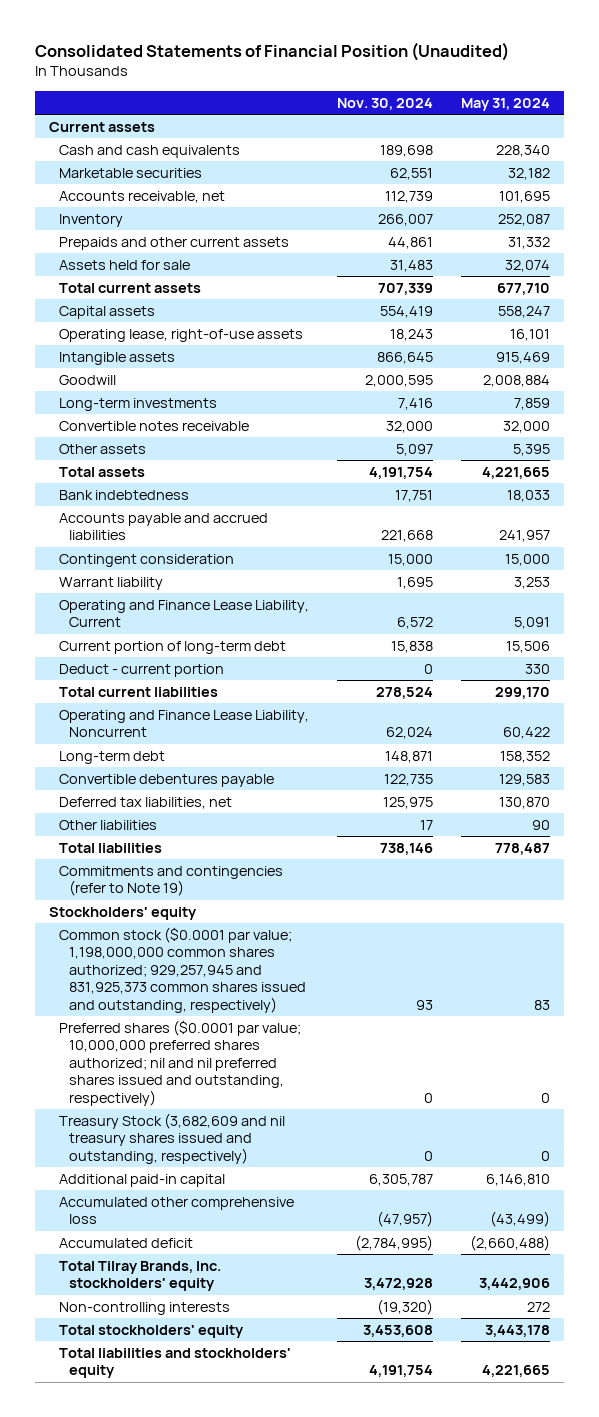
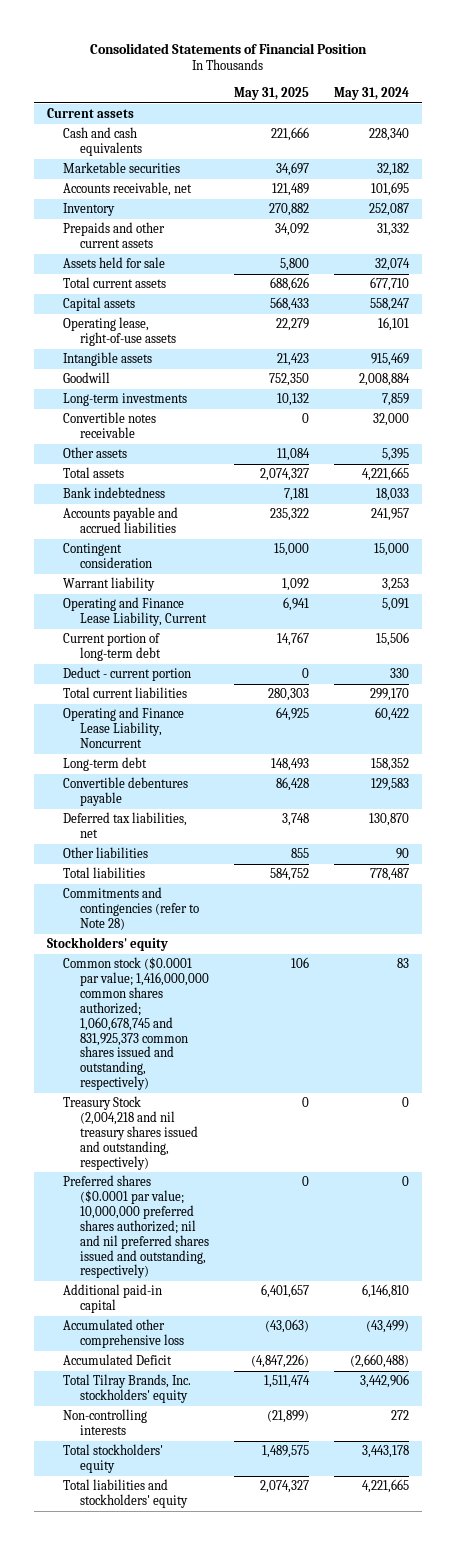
- Consolidated Statements of Financial Position (Unaudited)
+ Consolidated Statements of Financial Position
- | Nov. 30, 2024 | May 31, 2024
+ | May 31, 2025 | May 31, 2024
- Commitments and contingencies (refer to Note 19)
+ Commitments and contingencies (refer to Note 28)
- Common stock ($0.0001 par value; 1,198,000,000 common shares authorized; 929,257,945 and 831,925,373 common shares issued and outstanding, respectively) | 93 | 83
+ Common stock ($0.0001 par value; 1,416,000,000 common shares authorized; 1,060,678,745 and 831,925,373 common shares issued and outstanding, respectively) | 106 | 83
+ Treasury Stock (2,004,218 and nil treasury shares issued and outstanding, respectively) | 0 | 0
- Treasury Stock (3,682,609 and nil treasury shares issued and outstanding, respectively) | 0 | 0
- Accumulated deficit | (2,784,995) | (2,660,488)
+ Accumulated Deficit | (4,847,226) | (2,660,488)

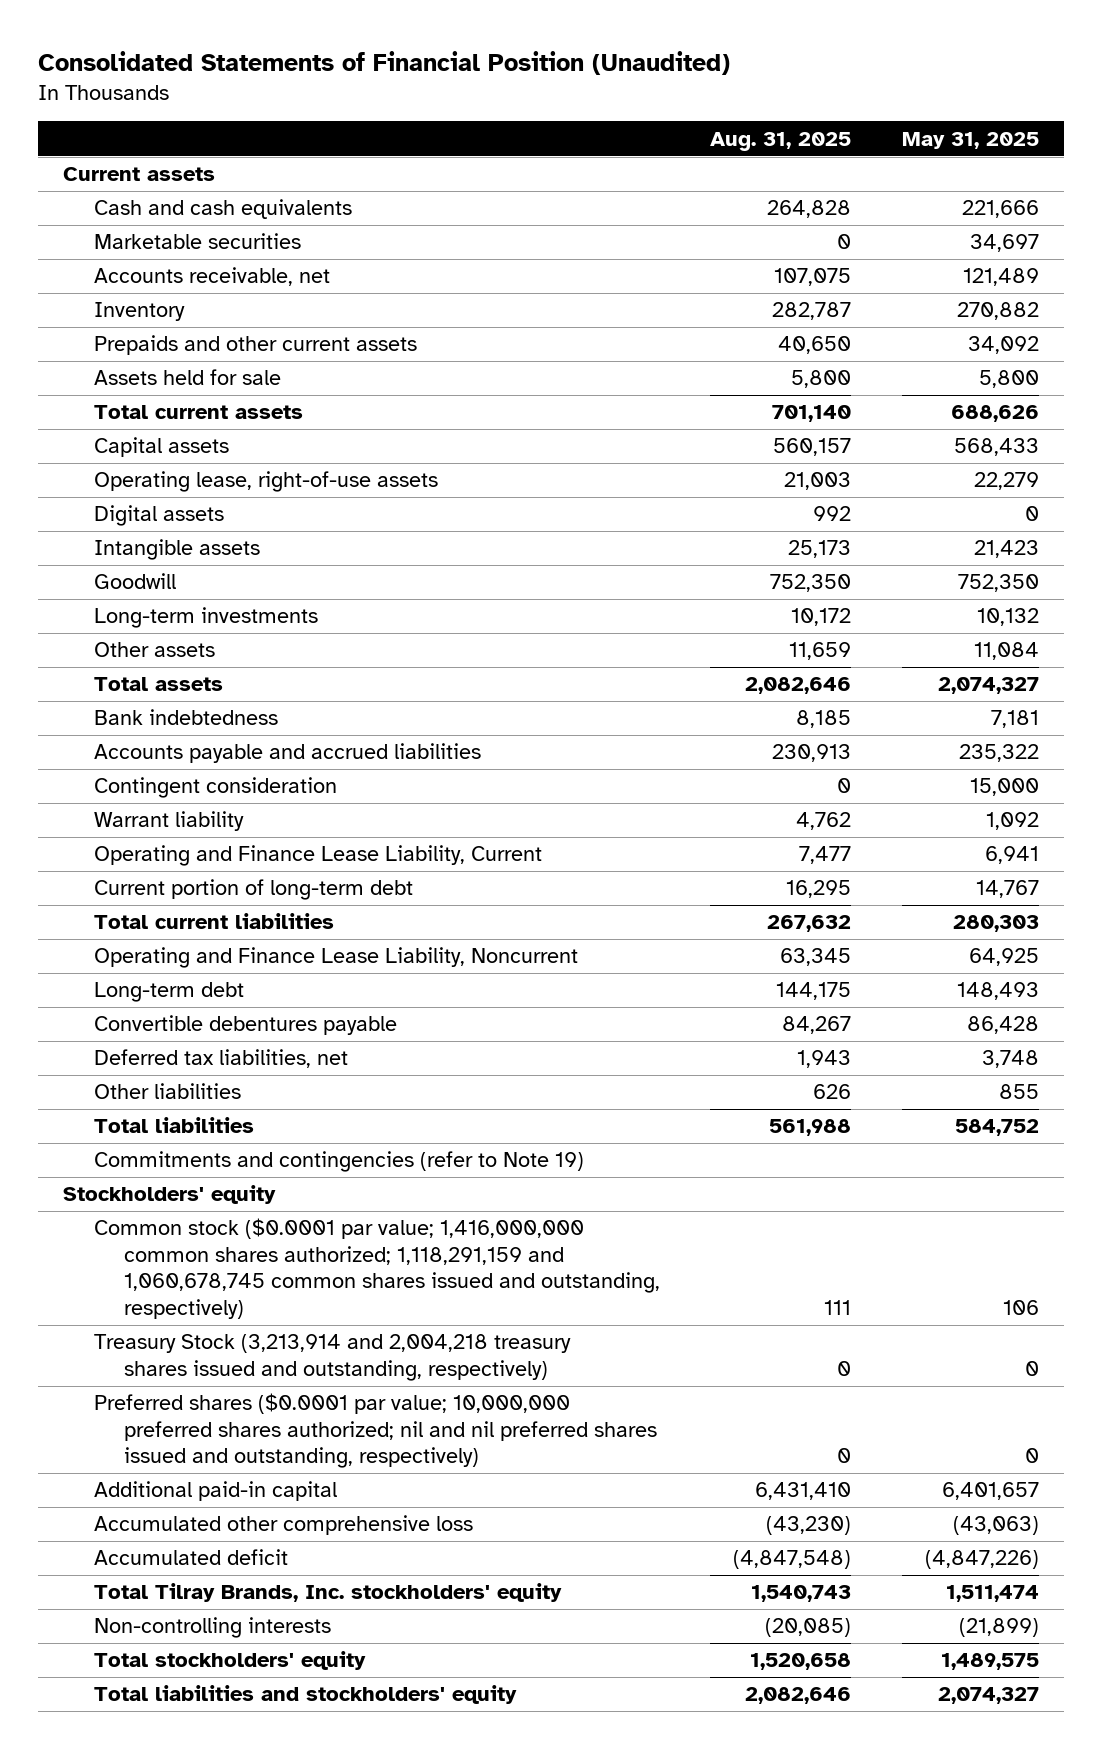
- Consolidated Statements of Financial Position
+ Consolidated Statements of Financial Position (Unaudited)
- | May 31, 2025 | May 31, 2024
+ | Aug. 31, 2025 | May 31, 2025
+ Digital assets | 992 | 0
- Convertible notes receivable | 0 | 32,000
- Deduct - current portion | 0 | 330
- Commitments and contingencies (refer to Note 28)
+ Commitments and contingencies (refer to Note 19)
- Common stock ($0.0001 par value; 1,416,000,000 common shares authorized; 1,060,678,745 and 831,925,373 common shares issued and outstanding, respectively) | 106 | 83
- Treasury Stock (2,004,218 and nil treasury shares issued and outstanding, respectively) | 0 | 0
+ Common stock ($0.0001 par value; 1,416,000,000 common shares authorized; 1,118,291,159 and 1,060,678,745 common shares issued and outstanding, respectively) | 111 | 106
+ Treasury Stock (3,213,914 and 2,004,218 treasury shares issued and outstanding, respectively) | 0 | 0
- Accumulated Deficit | (4,847,226) | (2,660,488)
+ Accumulated deficit | (4,847,548) | (4,847,226)

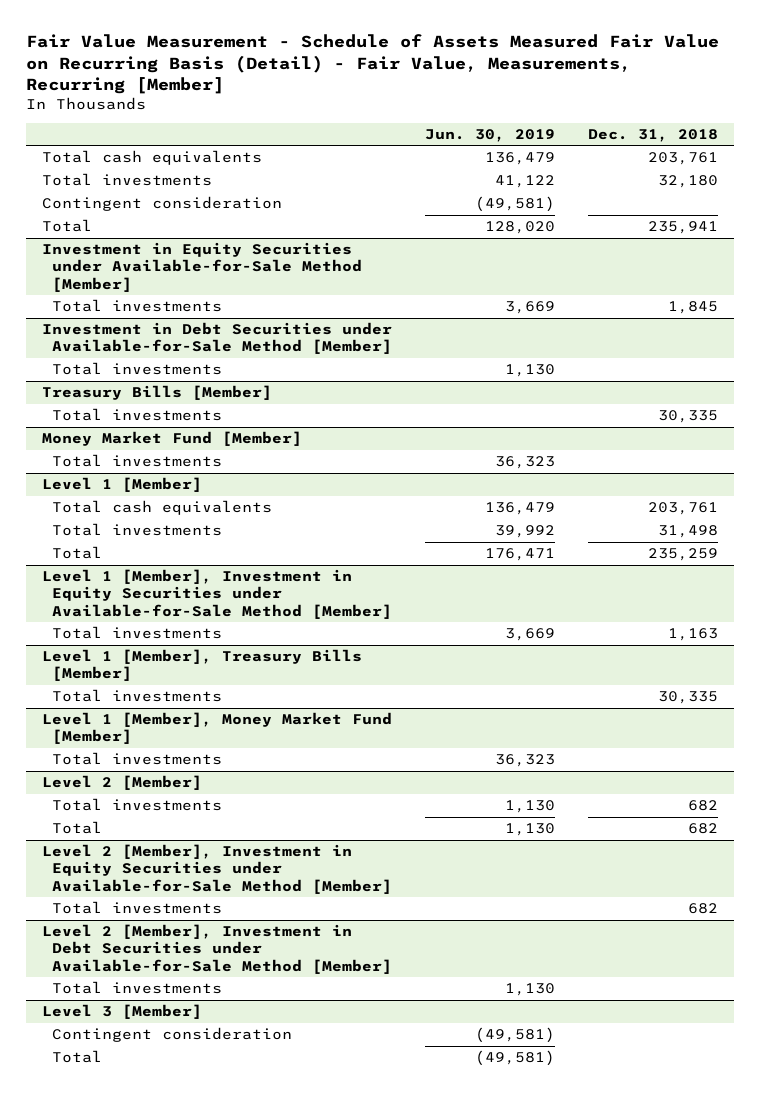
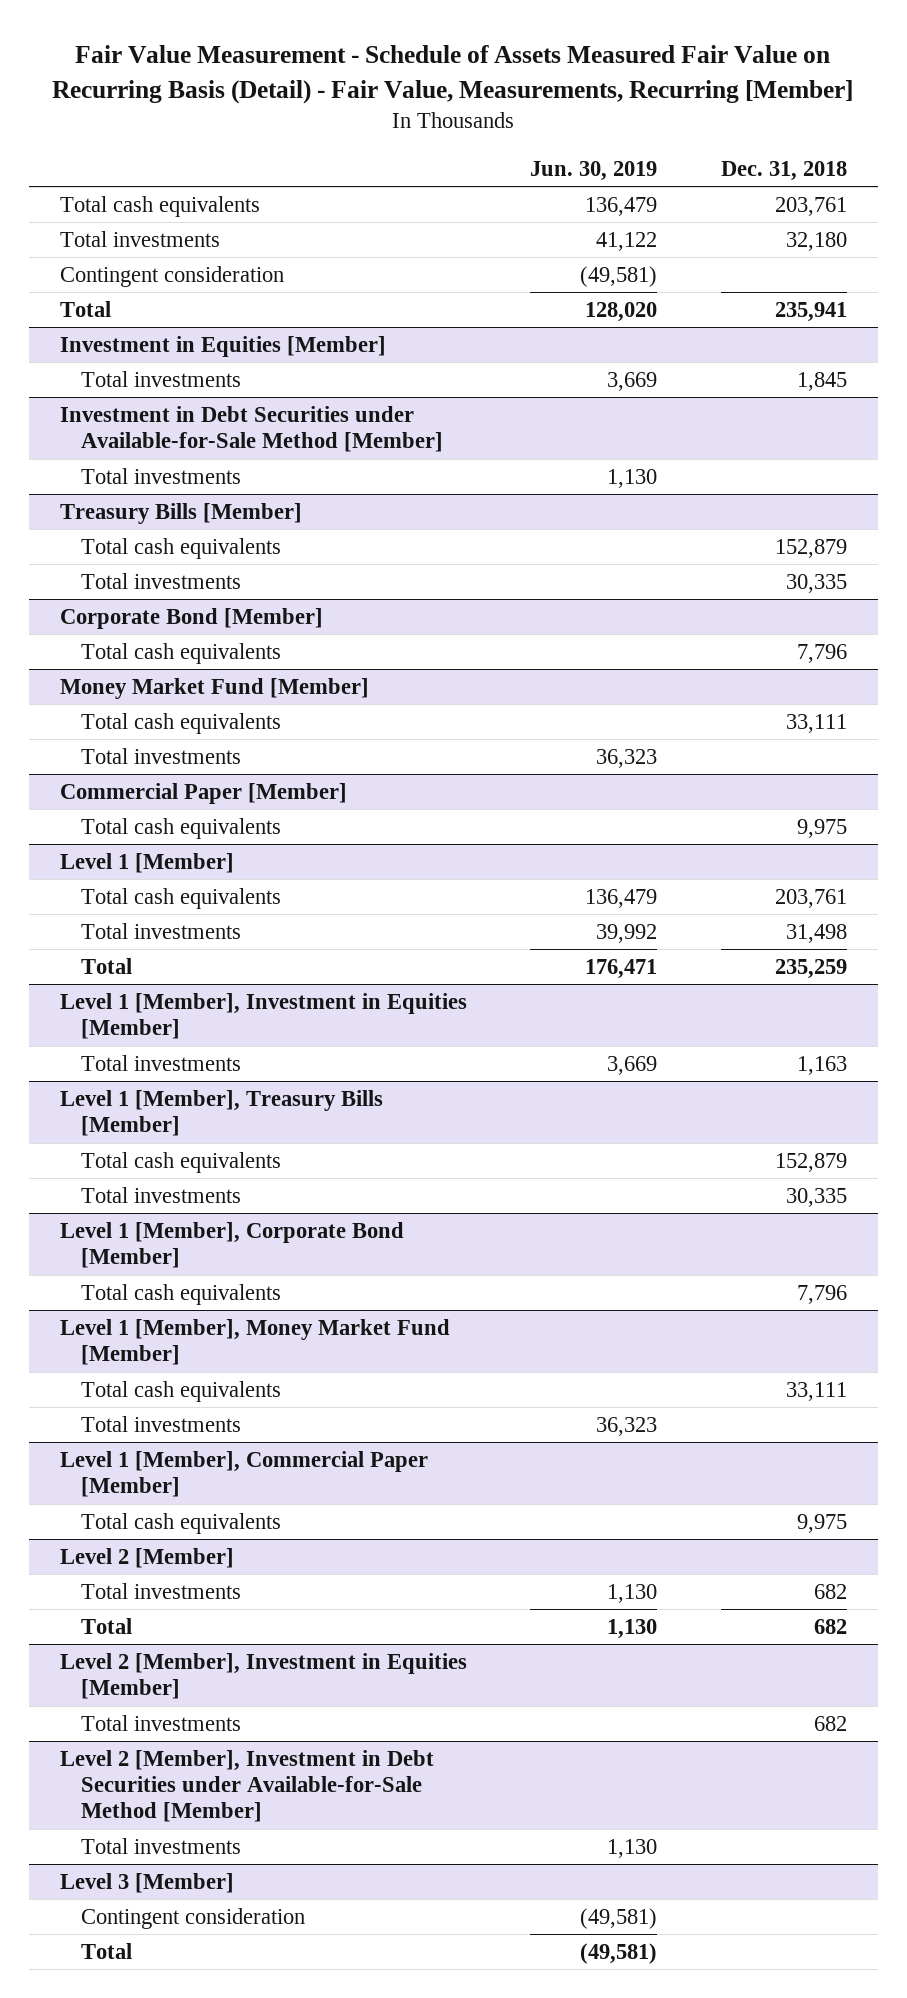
- Investment in Equity Securities under Available-for-Sale Method [Member]
+ Investment in Equities [Member]
@ Treasury Bills [Member]
+ Total cash equivalents | | 152,879
+ Corporate Bond [Member]
+ Total cash equivalents | | 7,796
@ Money Market Fund [Member]
+ Total cash equivalents | | 33,111
+ Commercial Paper [Member]
+ Total cash equivalents | | 9,975
- Level 1 [Member], Investment in Equity Securities under Available-for-Sale Method [Member]
+ Level 1 [Member], Investment in Equities [Member]
@ Level 1 [Member], Treasury Bills [Member]
+ Total cash equivalents | | 152,879
+ Level 1 [Member], Corporate Bond [Member]
+ Total cash equivalents | | 7,796
@ Level 1 [Member], Money Market Fund [Member]
+ Total cash equivalents | | 33,111
+ Level 1 [Member], Commercial Paper [Member]
+ Total cash equivalents | | 9,975
- Level 2 [Member], Investment in Equity Securities under Available-for-Sale Method [Member]
+ Level 2 [Member], Investment in Equities [Member]

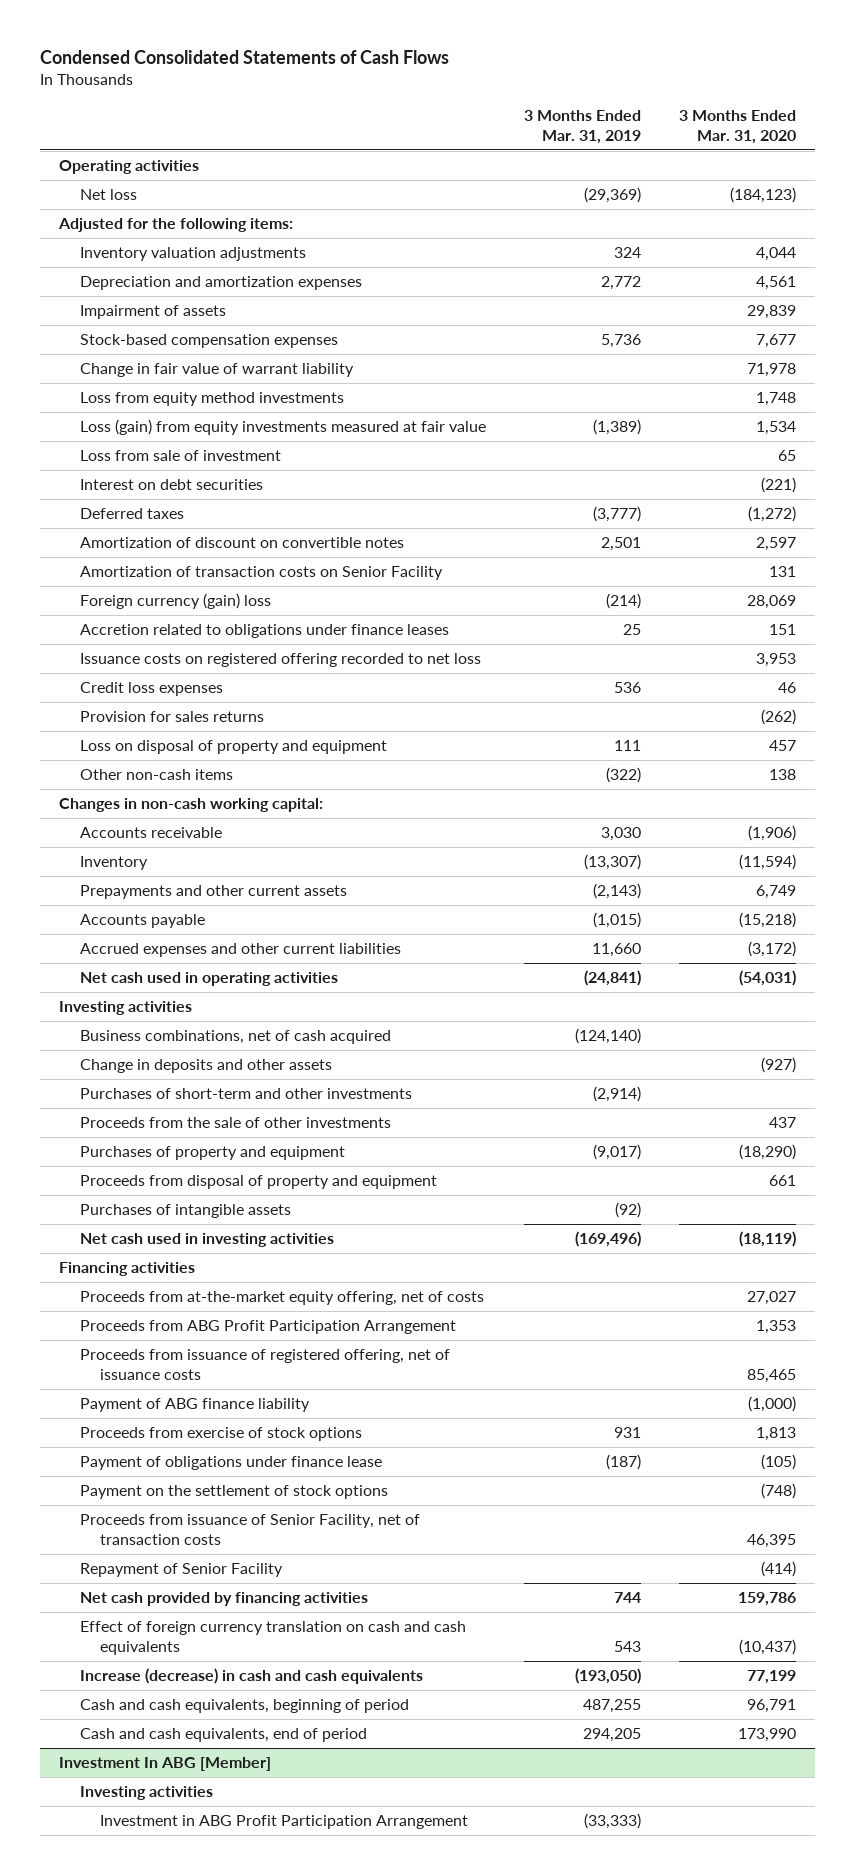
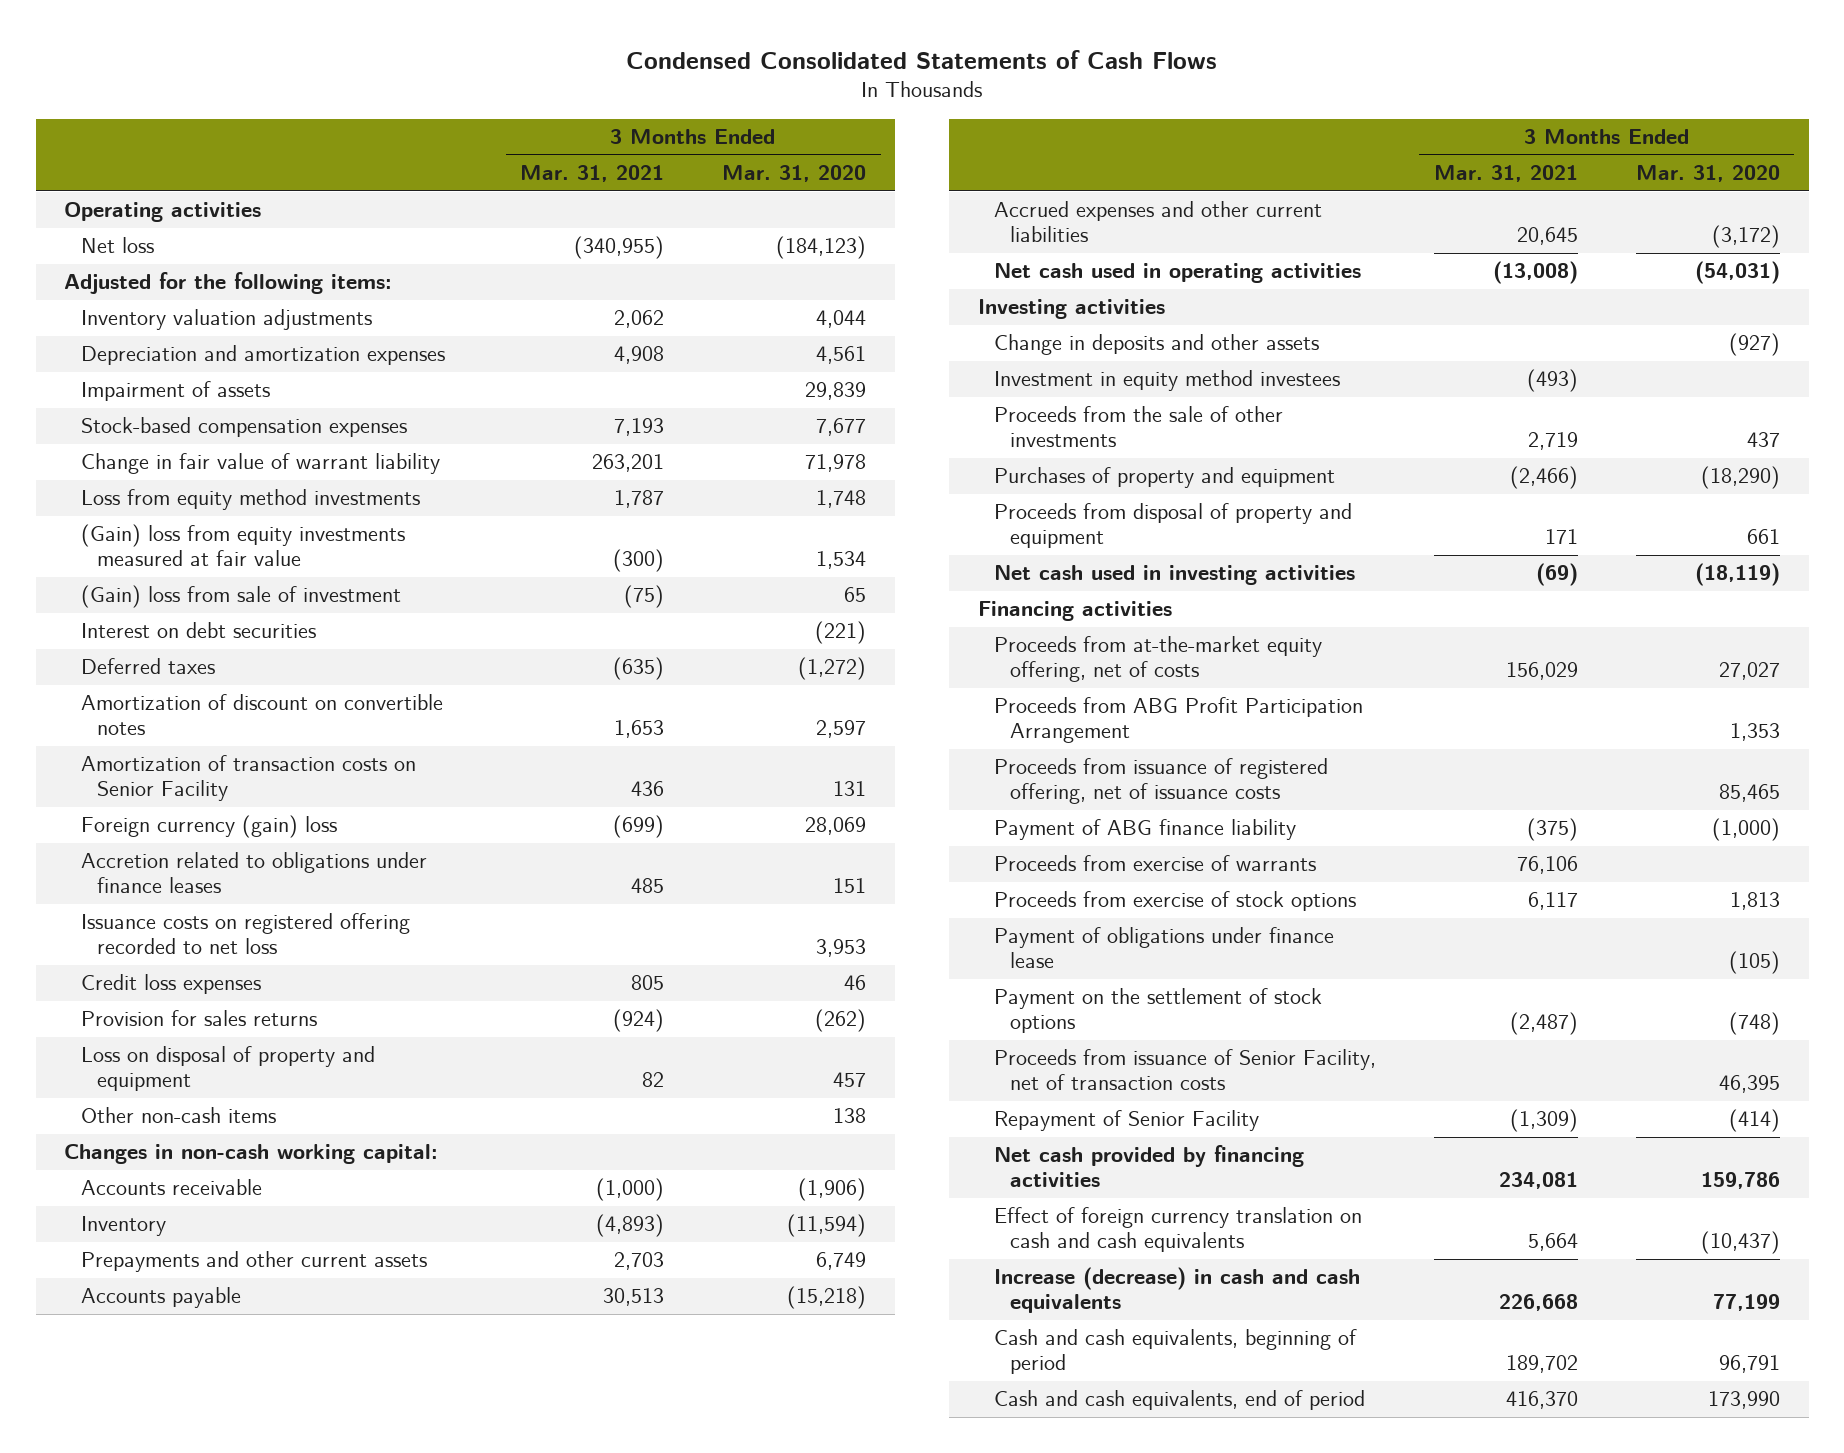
- | 3 Months Ended Mar. 31, 2019 | 3 Months Ended Mar. 31, 2020
+ | 3 Months Ended Mar. 31, 2021 | 3 Months Ended Mar. 31, 2020
- Loss (gain) from equity investments measured at fair value | (1,389) | 1,534
- Loss from sale of investment | | 65
+ (Gain) loss from equity investments measured at fair value | (300) | 1,534
+ (Gain) loss from sale of investment | (75) | 65
- Business combinations, net of cash acquired | (124,140) |
- Purchases of short-term and other investments | (2,914) |
+ Investment in equity method investees | (493) |
- Purchases of intangible assets | (92) |
+ Proceeds from exercise of warrants | 76,106 |
- Investment In ABG [Member]
- Investing activities
- Investment in ABG Profit Participation Arrangement | (33,333) |

